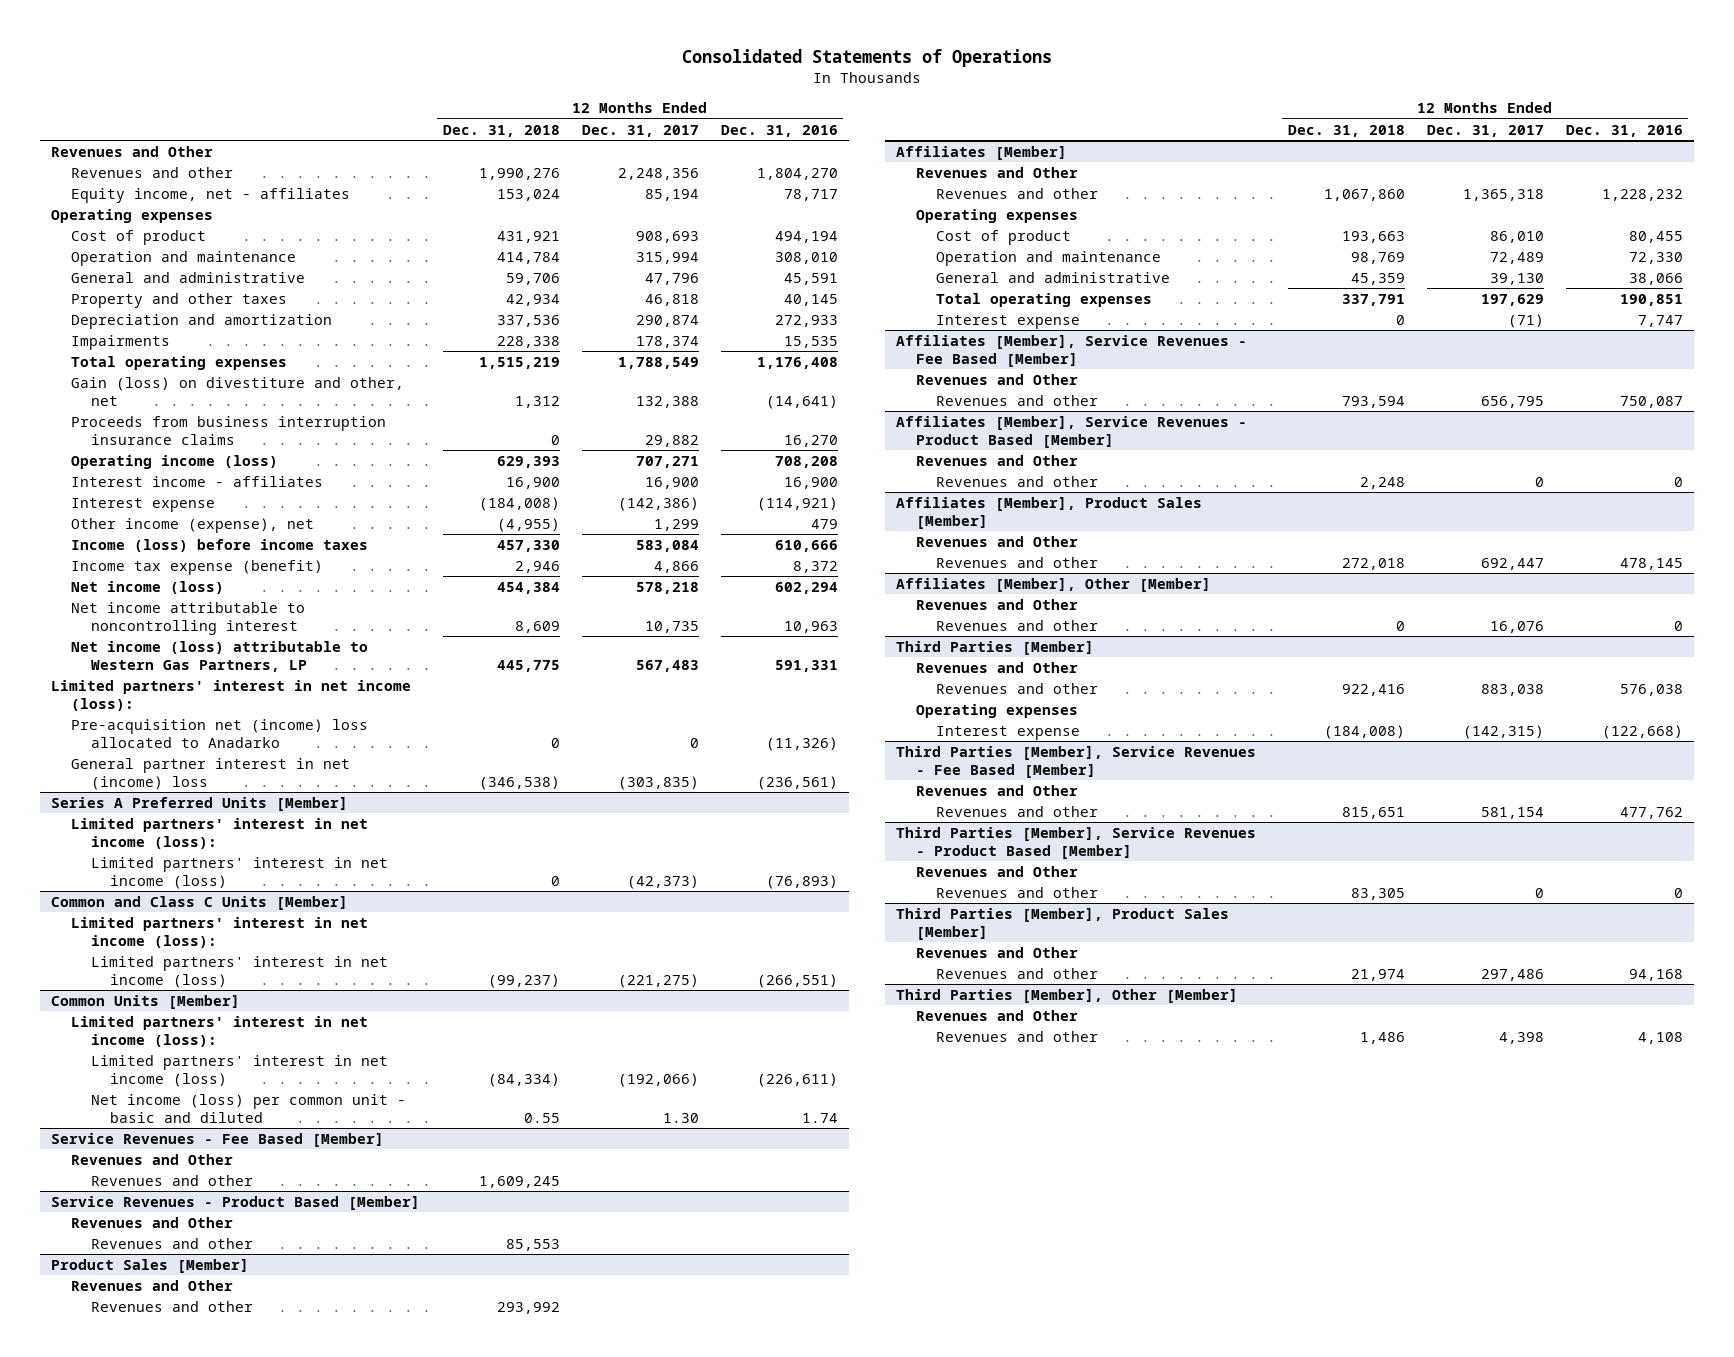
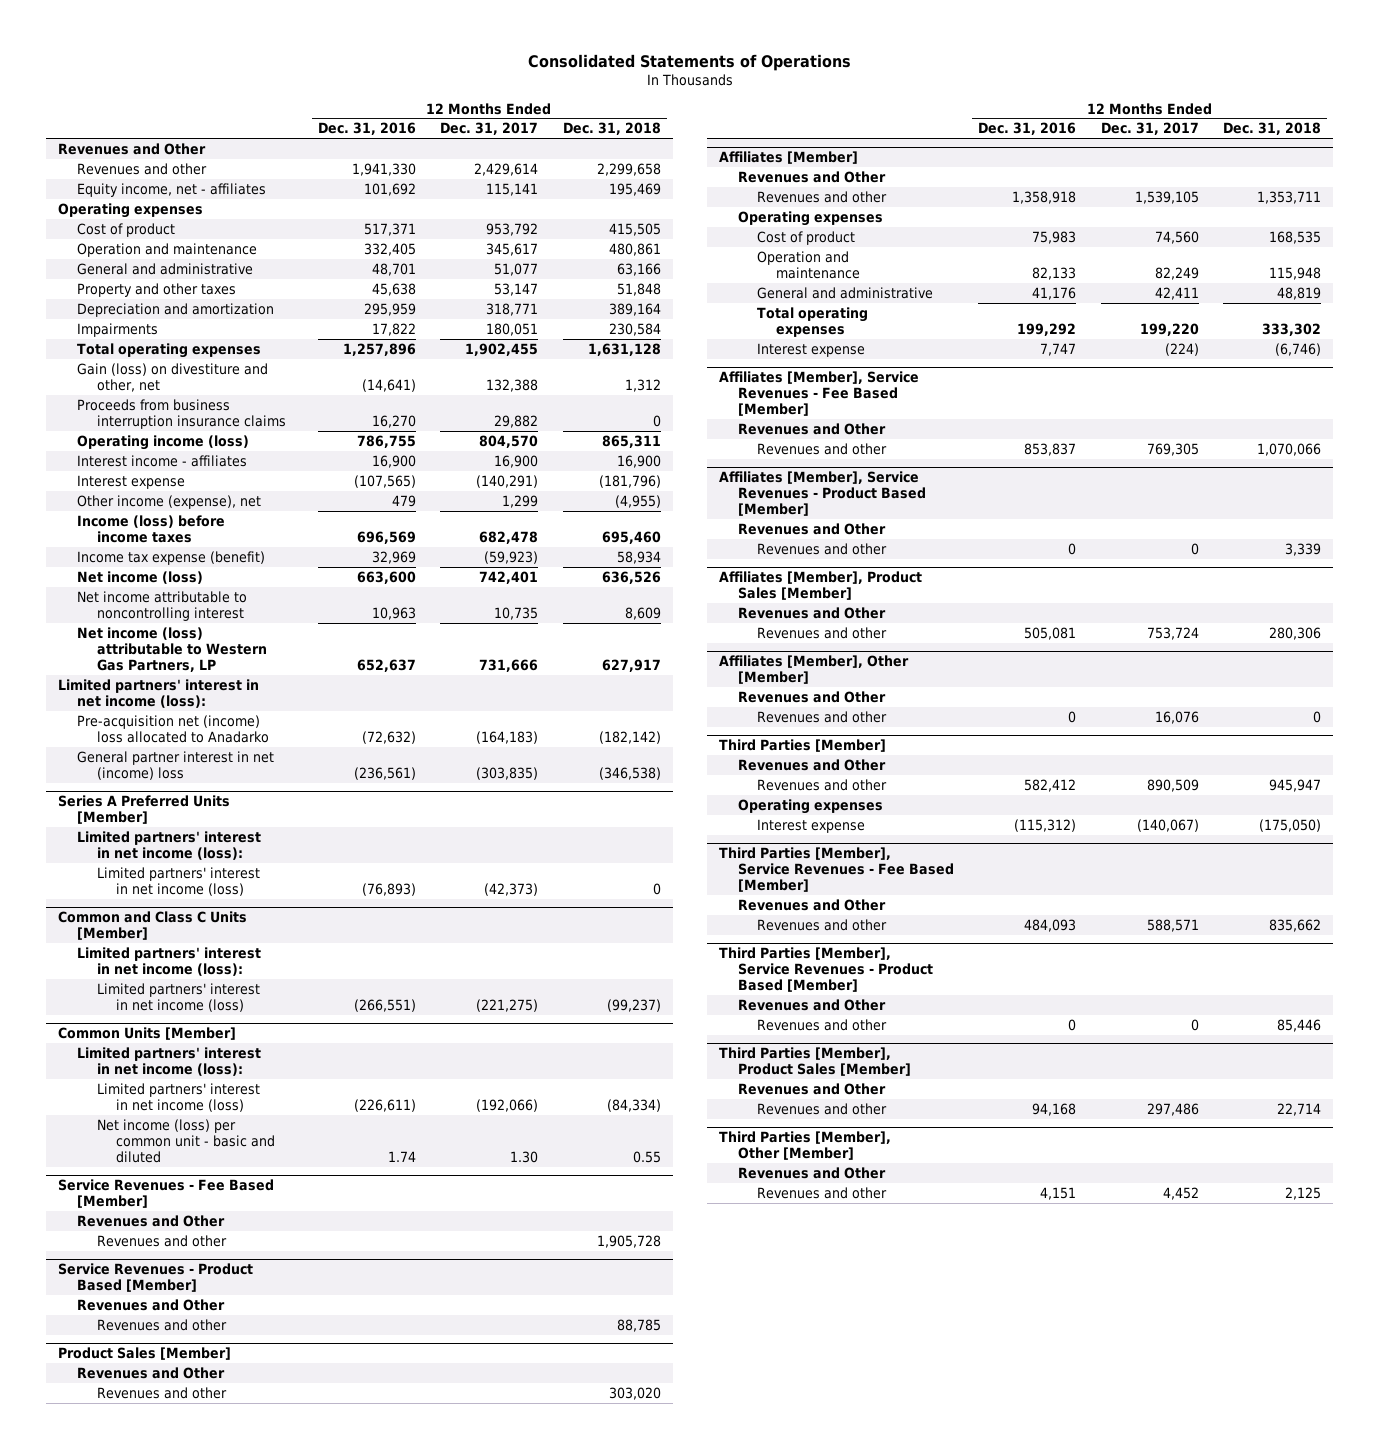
- | 12 Months Ended Dec. 31, 2018 | 12 Months Ended Dec. 31, 2017 | 12 Months Ended Dec. 31, 2016
+ | 12 Months Ended Dec. 31, 2016 | 12 Months Ended Dec. 31, 2017 | 12 Months Ended Dec. 31, 2018
- Revenues and other | 1,990,276 | 2,248,356 | 1,804,270
- Equity income, net - affiliates | 153,024 | 85,194 | 78,717
+ Revenues and other | 1,941,330 | 2,429,614 | 2,299,658
+ Equity income, net - affiliates | 101,692 | 115,141 | 195,469
- Cost of product | 431,921 | 908,693 | 494,194
- Operation and maintenance | 414,784 | 315,994 | 308,010
- General and administrative | 59,706 | 47,796 | 45,591
- Property and other taxes | 42,934 | 46,818 | 40,145
- Depreciation and amortization | 337,536 | 290,874 | 272,933
- Impairments | 228,338 | 178,374 | 15,535
- Total operating expenses | 1,515,219 | 1,788,549 | 1,176,408
+ Cost of product | 517,371 | 953,792 | 415,505
+ Operation and maintenance | 332,405 | 345,617 | 480,861
+ General and administrative | 48,701 | 51,077 | 63,166
+ Property and other taxes | 45,638 | 53,147 | 51,848
+ Depreciation and amortization | 295,959 | 318,771 | 389,164
+ Impairments | 17,822 | 180,051 | 230,584
+ Total operating expenses | 1,257,896 | 1,902,455 | 1,631,128
- Operating income (loss) | 629,393 | 707,271 | 708,208
+ Operating income (loss) | 786,755 | 804,570 | 865,311
- Interest expense | (184,008) | (142,386) | (114,921)
+ Interest expense | (107,565) | (140,291) | (181,796)
- Income (loss) before income taxes | 457,330 | 583,084 | 610,666
- Income tax expense (benefit) | 2,946 | 4,866 | 8,372
- Net income (loss) | 454,384 | 578,218 | 602,294
+ Income (loss) before income taxes | 696,569 | 682,478 | 695,460
+ Income tax expense (benefit) | 32,969 | (59,923) | 58,934
+ Net income (loss) | 663,600 | 742,401 | 636,526
- Net income (loss) attributable to Western Gas Partners, LP | 445,775 | 567,483 | 591,331
+ Net income (loss) attributable to Western Gas Partners, LP | 652,637 | 731,666 | 627,917
- Pre-acquisition net (income) loss allocated to Anadarko | 0 | 0 | (11,326)
+ Pre-acquisition net (income) loss allocated to Anadarko | (72,632) | (164,183) | (182,142)
@ Service Revenues - Fee Based [Member]
- Revenues and other | 1,609,245 | |
+ Revenues and other | | | 1,905,728
@ Service Revenues - Product Based [Member]
- Revenues and other | 85,553 | |
+ Revenues and other | | | 88,785
@ Product Sales [Member]
- Revenues and other | 293,992 | |
+ Revenues and other | | | 303,020
@ Affiliates [Member]
- Revenues and other | 1,067,860 | 1,365,318 | 1,228,232
+ Revenues and other | 1,358,918 | 1,539,105 | 1,353,711
- Cost of product | 193,663 | 86,010 | 80,455
- Operation and maintenance | 98,769 | 72,489 | 72,330
- General and administrative | 45,359 | 39,130 | 38,066
- Total operating expenses | 337,791 | 197,629 | 190,851
- Interest expense | 0 | (71) | 7,747
+ Cost of product | 75,983 | 74,560 | 168,535
+ Operation and maintenance | 82,133 | 82,249 | 115,948
+ General and administrative | 41,176 | 42,411 | 48,819
+ Total operating expenses | 199,292 | 199,220 | 333,302
+ Interest expense | 7,747 | (224) | (6,746)
@ Affiliates [Member], Service Revenues - Fee Based [Member]
- Revenues and other | 793,594 | 656,795 | 750,087
+ Revenues and other | 853,837 | 769,305 | 1,070,066
@ Affiliates [Member], Service Revenues - Product Based [Member]
- Revenues and other | 2,248 | 0 | 0
+ Revenues and other | 0 | 0 | 3,339
@ Affiliates [Member], Product Sales [Member]
- Revenues and other | 272,018 | 692,447 | 478,145
+ Revenues and other | 505,081 | 753,724 | 280,306
@ Third Parties [Member]
- Revenues and other | 922,416 | 883,038 | 576,038
+ Revenues and other | 582,412 | 890,509 | 945,947
- Interest expense | (184,008) | (142,315) | (122,668)
+ Interest expense | (115,312) | (140,067) | (175,050)
@ Third Parties [Member], Service Revenues - Fee Based [Member]
- Revenues and other | 815,651 | 581,154 | 477,762
+ Revenues and other | 484,093 | 588,571 | 835,662
@ Third Parties [Member], Service Revenues - Product Based [Member]
- Revenues and other | 83,305 | 0 | 0
+ Revenues and other | 0 | 0 | 85,446
@ Third Parties [Member], Product Sales [Member]
- Revenues and other | 21,974 | 297,486 | 94,168
+ Revenues and other | 94,168 | 297,486 | 22,714
@ Third Parties [Member], Other [Member]
- Revenues and other | 1,486 | 4,398 | 4,108
+ Revenues and other | 4,151 | 4,452 | 2,125

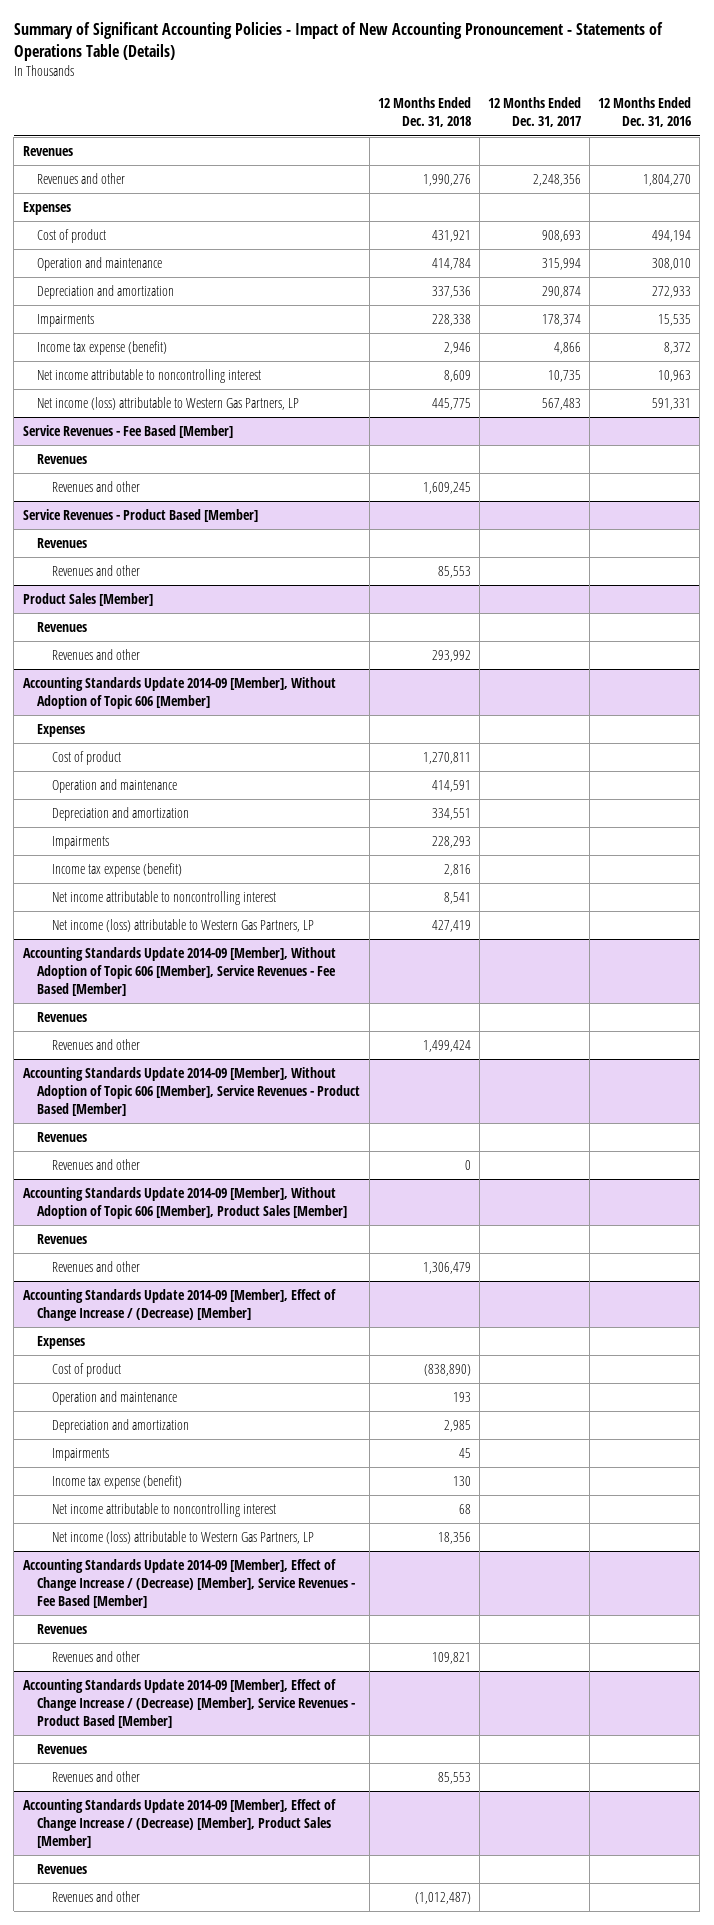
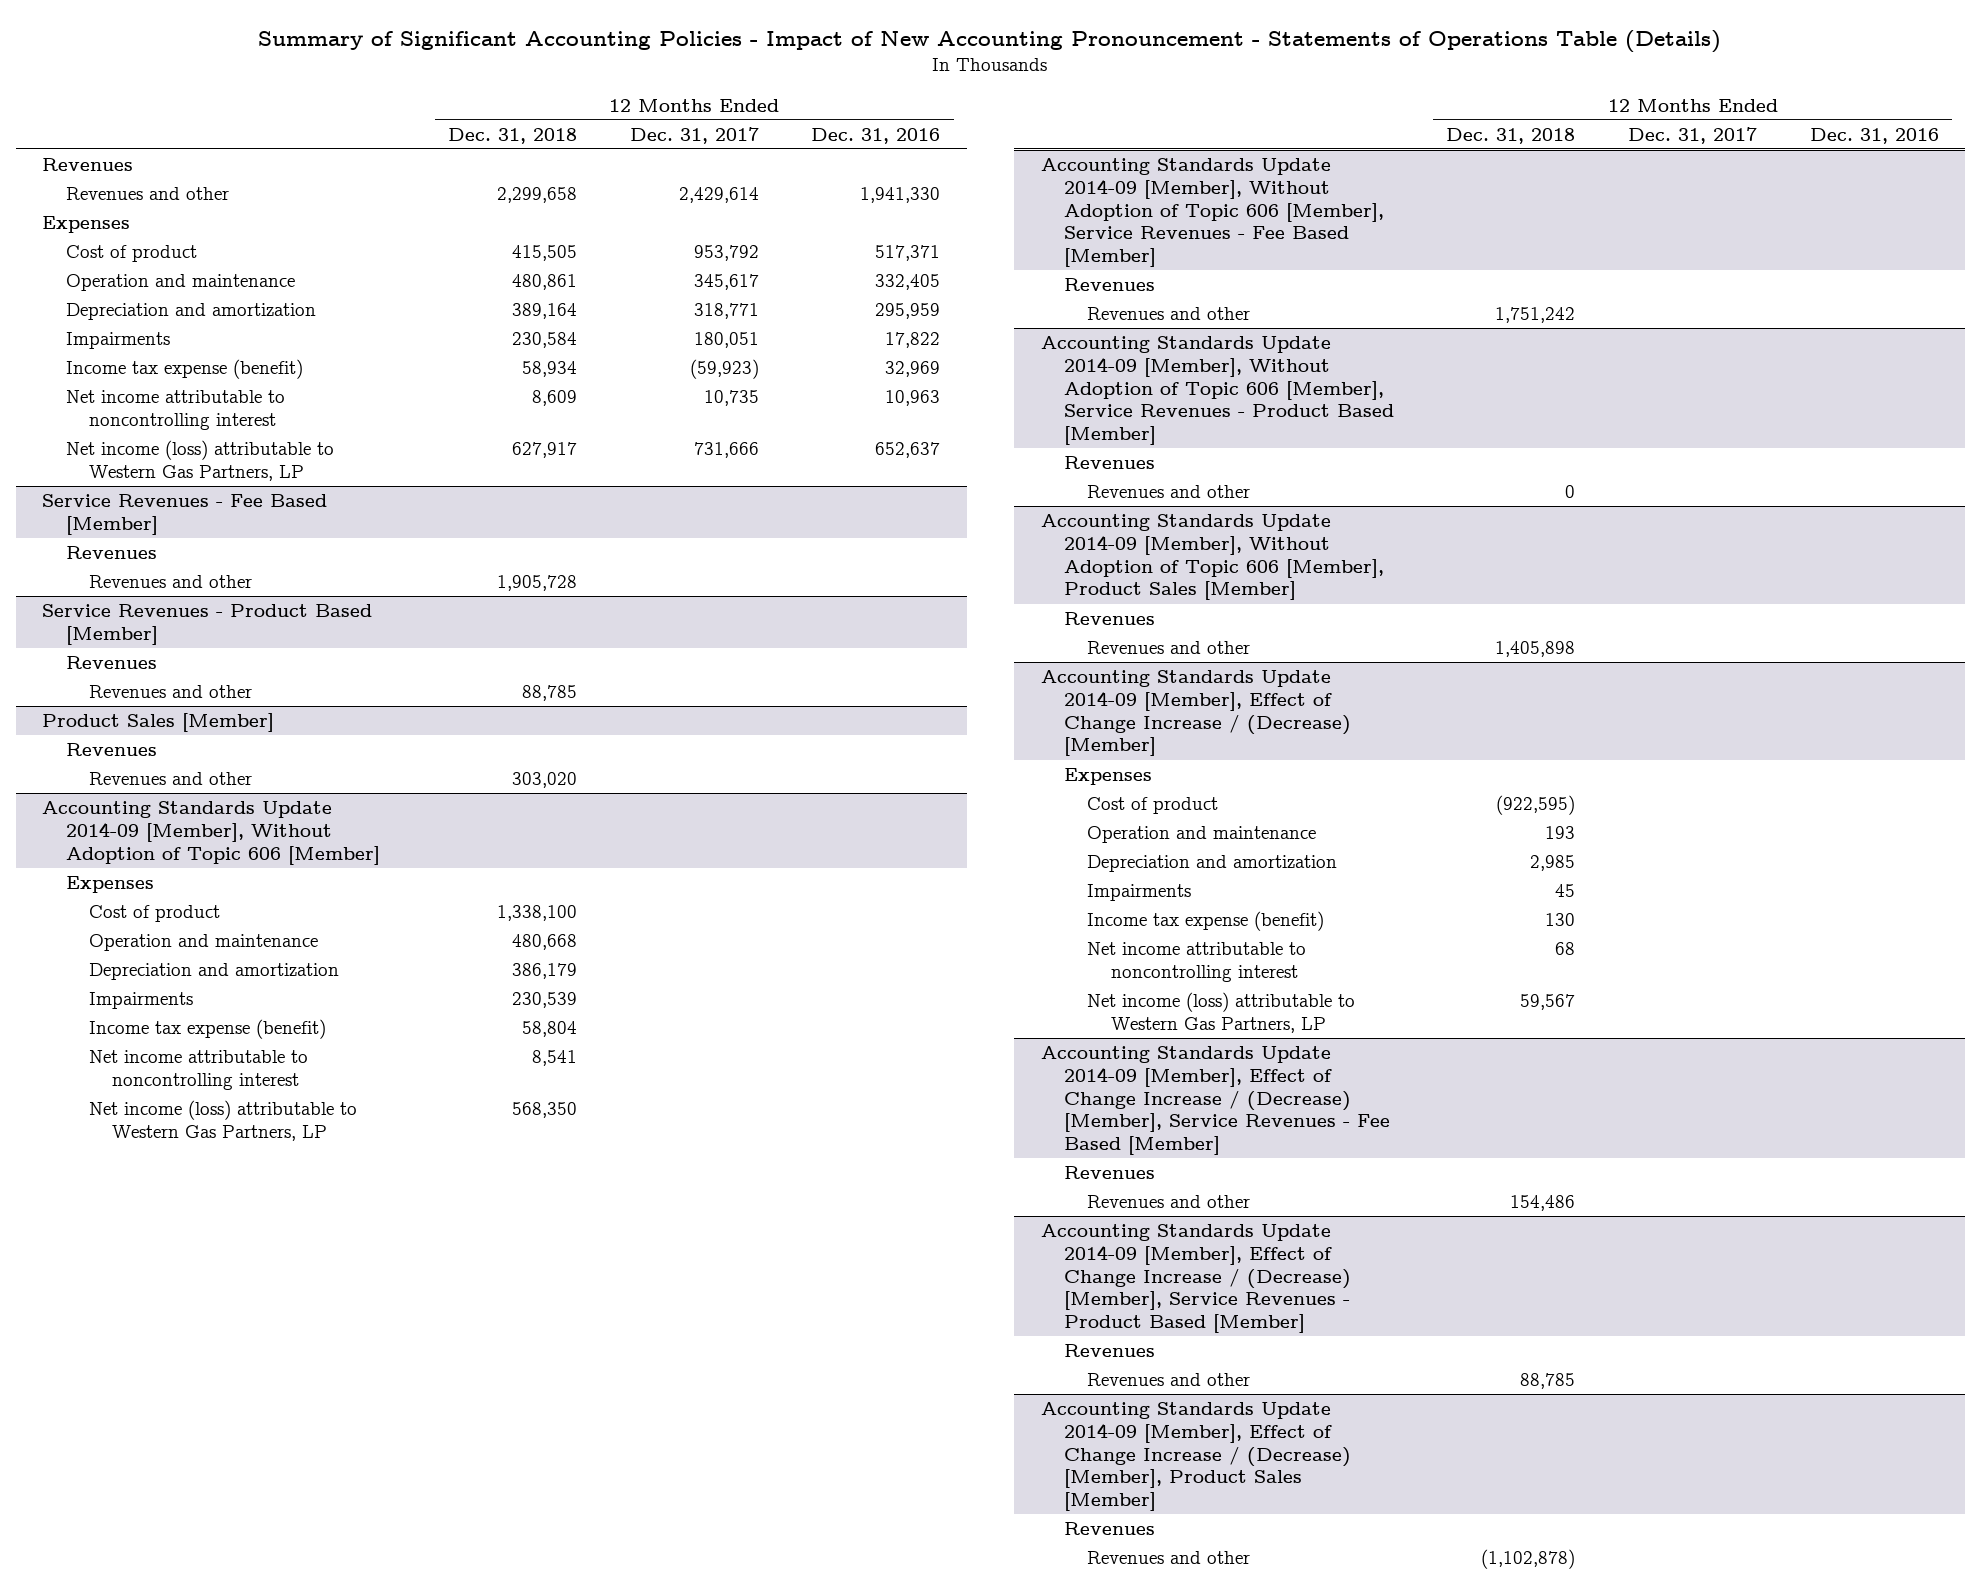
- Revenues and other | 1,990,276 | 2,248,356 | 1,804,270
+ Revenues and other | 2,299,658 | 2,429,614 | 1,941,330
- Cost of product | 431,921 | 908,693 | 494,194
- Operation and maintenance | 414,784 | 315,994 | 308,010
- Depreciation and amortization | 337,536 | 290,874 | 272,933
- Impairments | 228,338 | 178,374 | 15,535
- Income tax expense (benefit) | 2,946 | 4,866 | 8,372
+ Cost of product | 415,505 | 953,792 | 517,371
+ Operation and maintenance | 480,861 | 345,617 | 332,405
+ Depreciation and amortization | 389,164 | 318,771 | 295,959
+ Impairments | 230,584 | 180,051 | 17,822
+ Income tax expense (benefit) | 58,934 | (59,923) | 32,969
- Net income (loss) attributable to Western Gas Partners, LP | 445,775 | 567,483 | 591,331
+ Net income (loss) attributable to Western Gas Partners, LP | 627,917 | 731,666 | 652,637
@ Service Revenues - Fee Based [Member]
- Revenues and other | 1,609,245 | |
+ Revenues and other | 1,905,728 | |
@ Service Revenues - Product Based [Member]
- Revenues and other | 85,553 | |
+ Revenues and other | 88,785 | |
@ Product Sales [Member]
- Revenues and other | 293,992 | |
+ Revenues and other | 303,020 | |
@ Accounting Standards Update 2014-09 [Member], Without Adoption of Topic 606 [Member]
- Cost of product | 1,270,811 | |
- Operation and maintenance | 414,591 | |
- Depreciation and amortization | 334,551 | |
- Impairments | 228,293 | |
- Income tax expense (benefit) | 2,816 | |
+ Cost of product | 1,338,100 | |
+ Operation and maintenance | 480,668 | |
+ Depreciation and amortization | 386,179 | |
+ Impairments | 230,539 | |
+ Income tax expense (benefit) | 58,804 | |
- Net income (loss) attributable to Western Gas Partners, LP | 427,419 | |
+ Net income (loss) attributable to Western Gas Partners, LP | 568,350 | |
@ Accounting Standards Update 2014-09 [Member], Without Adoption of Topic 606 [Member], Service Revenues - Fee Based [Member]
- Revenues and other | 1,499,424 | |
+ Revenues and other | 1,751,242 | |
@ Accounting Standards Update 2014-09 [Member], Without Adoption of Topic 606 [Member], Product Sales [Member]
- Revenues and other | 1,306,479 | |
+ Revenues and other | 1,405,898 | |
@ Accounting Standards Update 2014-09 [Member], Effect of Change Increase / (Decrease) [Member]
- Cost of product | (838,890) | |
+ Cost of product | (922,595) | |
- Net income (loss) attributable to Western Gas Partners, LP | 18,356 | |
+ Net income (loss) attributable to Western Gas Partners, LP | 59,567 | |
@ Accounting Standards Update 2014-09 [Member], Effect of Change Increase / (Decrease) [Member], Service Revenues - Fee Based [Member]
- Revenues and other | 109,821 | |
+ Revenues and other | 154,486 | |
@ Accounting Standards Update 2014-09 [Member], Effect of Change Increase / (Decrease) [Member], Service Revenues - Product Based [Member]
- Revenues and other | 85,553 | |
+ Revenues and other | 88,785 | |
@ Accounting Standards Update 2014-09 [Member], Effect of Change Increase / (Decrease) [Member], Product Sales [Member]
- Revenues and other | (1,012,487) | |
+ Revenues and other | (1,102,878) | |

